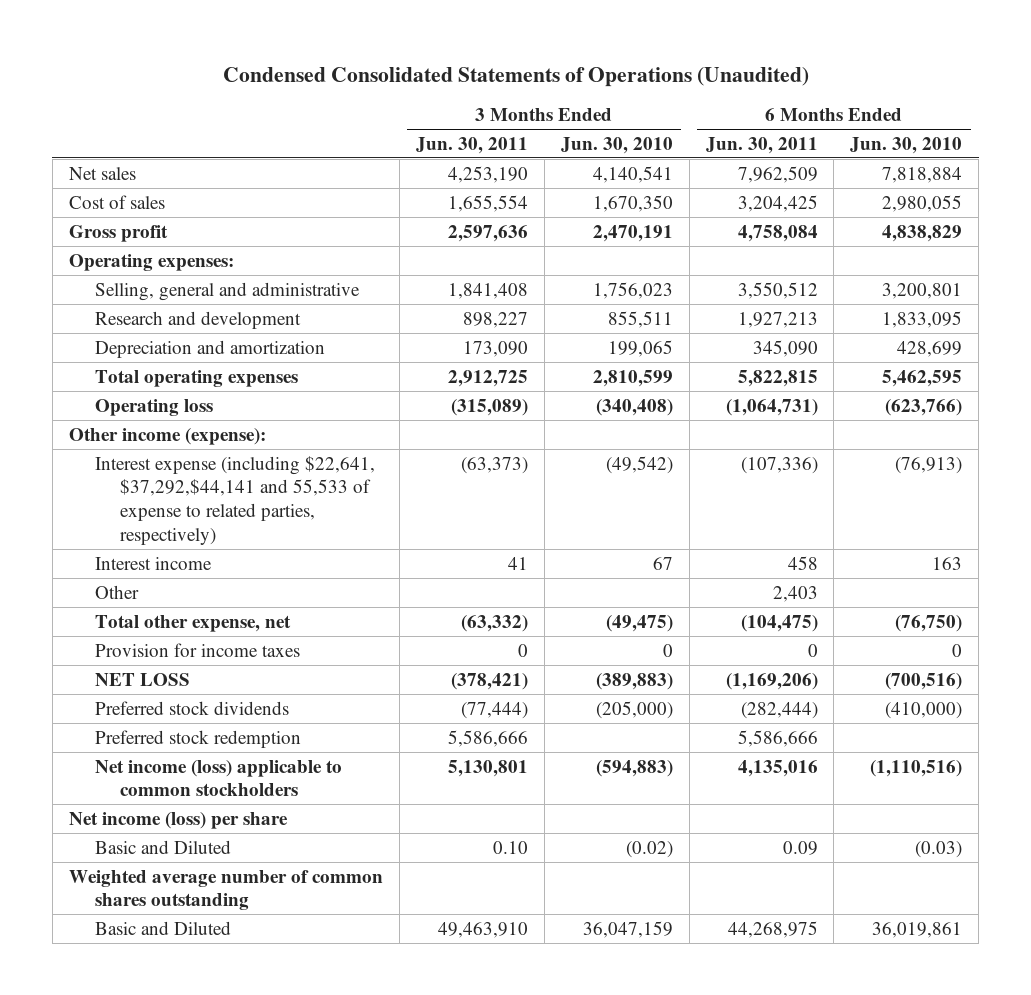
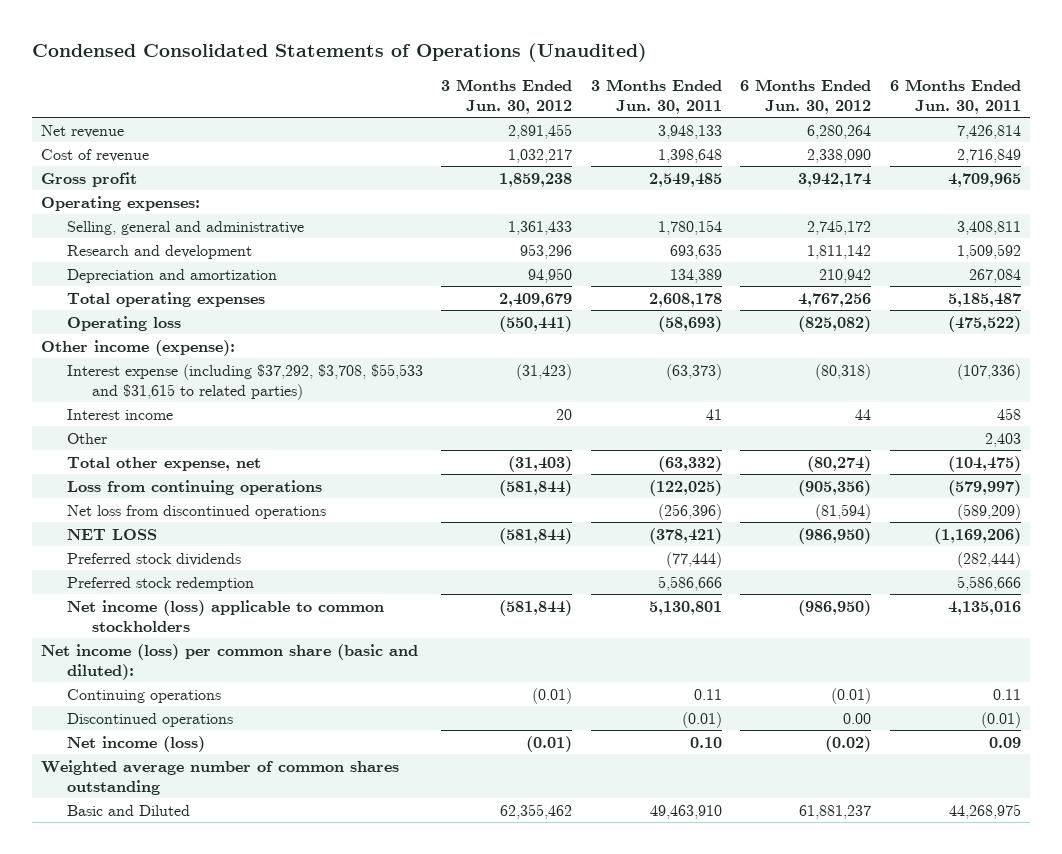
- | 3 Months Ended Jun. 30, 2011 | 3 Months Ended Jun. 30, 2010 | 6 Months Ended Jun. 30, 2011 | 6 Months Ended Jun. 30, 2010
+ | 3 Months Ended Jun. 30, 2012 | 3 Months Ended Jun. 30, 2011 | 6 Months Ended Jun. 30, 2012 | 6 Months Ended Jun. 30, 2011
- Net sales | 4,253,190 | 4,140,541 | 7,962,509 | 7,818,884
- Cost of sales | 1,655,554 | 1,670,350 | 3,204,425 | 2,980,055
- Gross profit | 2,597,636 | 2,470,191 | 4,758,084 | 4,838,829
+ Net revenue | 2,891,455 | 3,948,133 | 6,280,264 | 7,426,814
+ Cost of revenue | 1,032,217 | 1,398,648 | 2,338,090 | 2,716,849
+ Gross profit | 1,859,238 | 2,549,485 | 3,942,174 | 4,709,965
- Selling, general and administrative | 1,841,408 | 1,756,023 | 3,550,512 | 3,200,801
- Research and development | 898,227 | 855,511 | 1,927,213 | 1,833,095
- Depreciation and amortization | 173,090 | 199,065 | 345,090 | 428,699
- Total operating expenses | 2,912,725 | 2,810,599 | 5,822,815 | 5,462,595
- Operating loss | (315,089) | (340,408) | (1,064,731) | (623,766)
+ Selling, general and administrative | 1,361,433 | 1,780,154 | 2,745,172 | 3,408,811
+ Research and development | 953,296 | 693,635 | 1,811,142 | 1,509,592
+ Depreciation and amortization | 94,950 | 134,389 | 210,942 | 267,084
+ Total operating expenses | 2,409,679 | 2,608,178 | 4,767,256 | 5,185,487
+ Operating loss | (550,441) | (58,693) | (825,082) | (475,522)
- Interest expense (including $22,641, $37,292,$44,141 and 55,533 of expense to related parties, respectively) | (63,373) | (49,542) | (107,336) | (76,913)
+ Interest expense (including $37,292, $3,708, $55,533 and $31,615 to related parties) | (31,423) | (63,373) | (80,318) | (107,336)
- Provision for income taxes | 0 | 0 | 0 | 0
+ Loss from continuing operations | (581,844) | (122,025) | (905,356) | (579,997)
+ Net loss from discontinued operations | | (256,396) | (81,594) | (589,209)
- Net income (loss) per share
- Basic and Diluted | 0.10 | (0.02) | 0.09 | (0.03)
+ Net income (loss) per common share (basic and diluted):
+ Continuing operations | (0.01) | 0.11 | (0.01) | 0.11
+ Discontinued operations | | (0.01) | 0.00 | (0.01)
+ Net income (loss) | (0.01) | 0.10 | (0.02) | 0.09

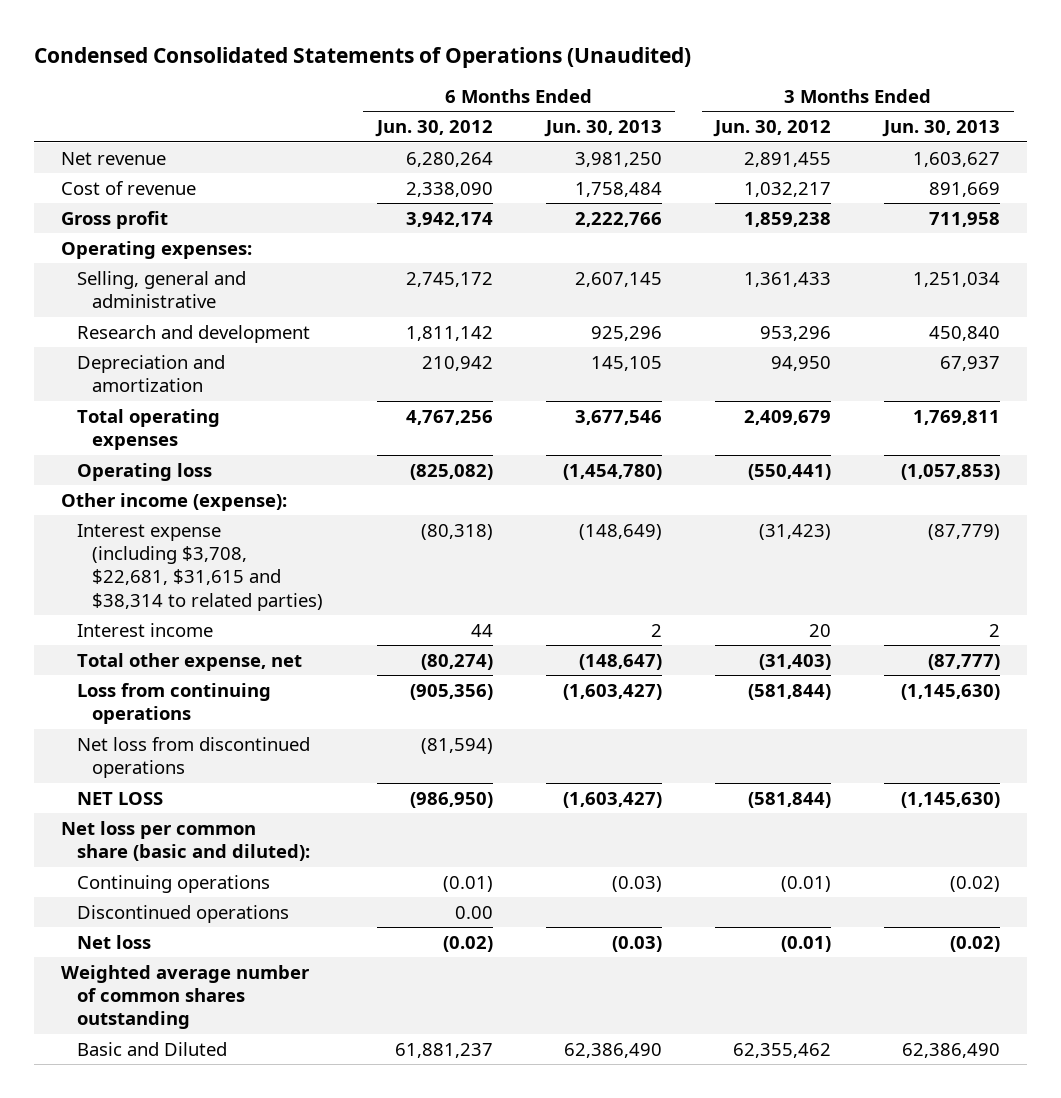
- | 3 Months Ended Jun. 30, 2012 | 3 Months Ended Jun. 30, 2011 | 6 Months Ended Jun. 30, 2012 | 6 Months Ended Jun. 30, 2011
+ | 6 Months Ended Jun. 30, 2012 | 6 Months Ended Jun. 30, 2013 | 3 Months Ended Jun. 30, 2012 | 3 Months Ended Jun. 30, 2013
- Interest expense (including $37,292, $3,708, $55,533 and $31,615 to related parties) | (31,423) | (63,373) | (80,318) | (107,336)
+ Interest expense (including $3,708, $22,681, $31,615 and $38,314 to related parties) | (80,318) | (148,649) | (31,423) | (87,779)
- Other | | | | 2,403
- Preferred stock dividends | | (77,444) | | (282,444)
- Preferred stock redemption | | 5,586,666 | | 5,586,666
- Net income (loss) applicable to common stockholders | (581,844) | 5,130,801 | (986,950) | 4,135,016
- Net income (loss) per common share (basic and diluted):
+ Net loss per common share (basic and diluted):
- Net income (loss) | (0.01) | 0.10 | (0.02) | 0.09
+ Net loss | (0.02) | (0.03) | (0.01) | (0.02)

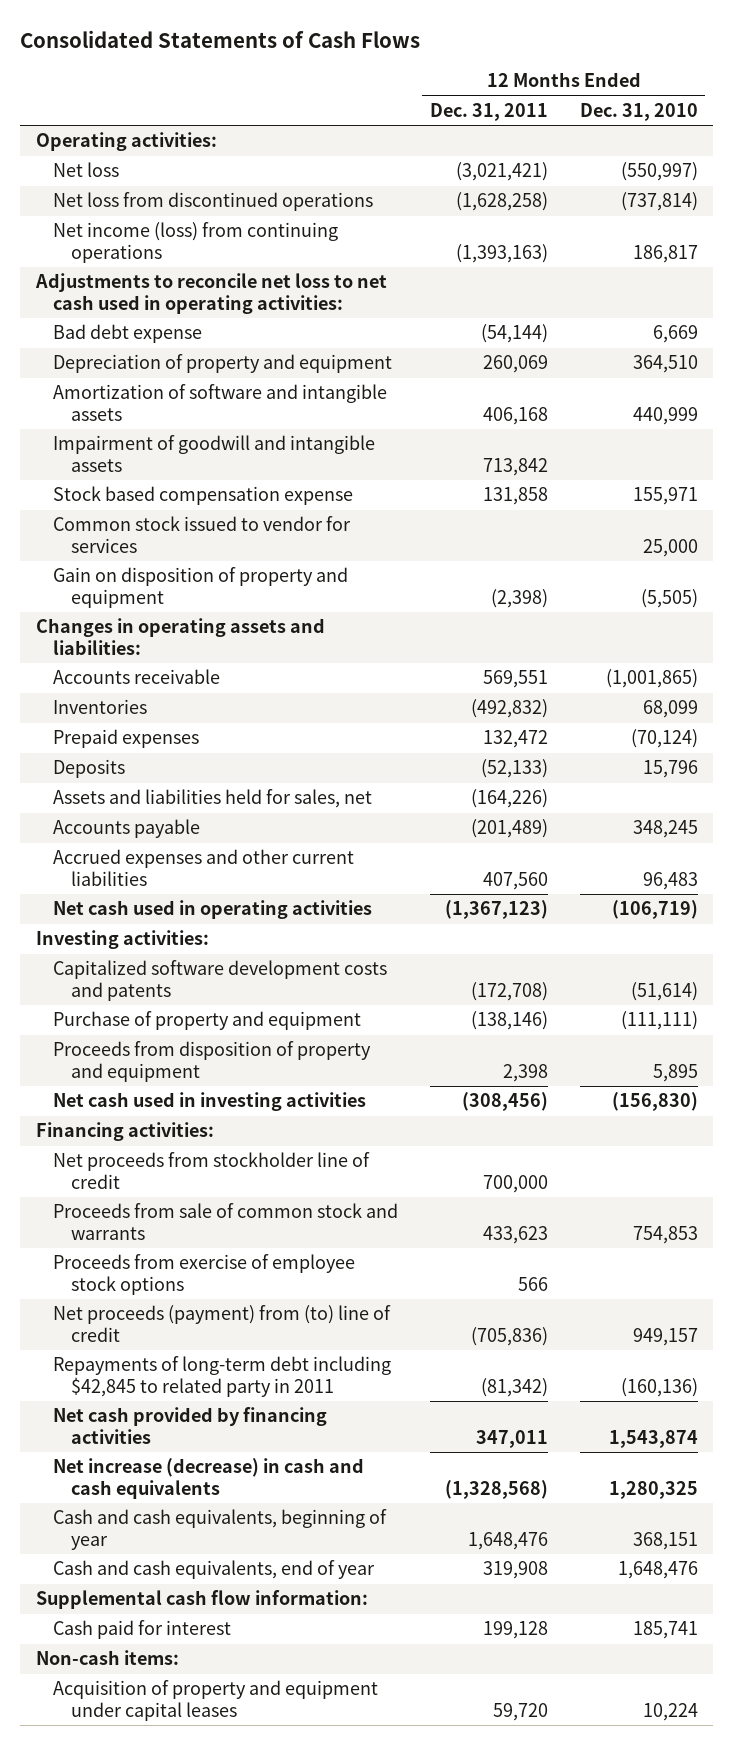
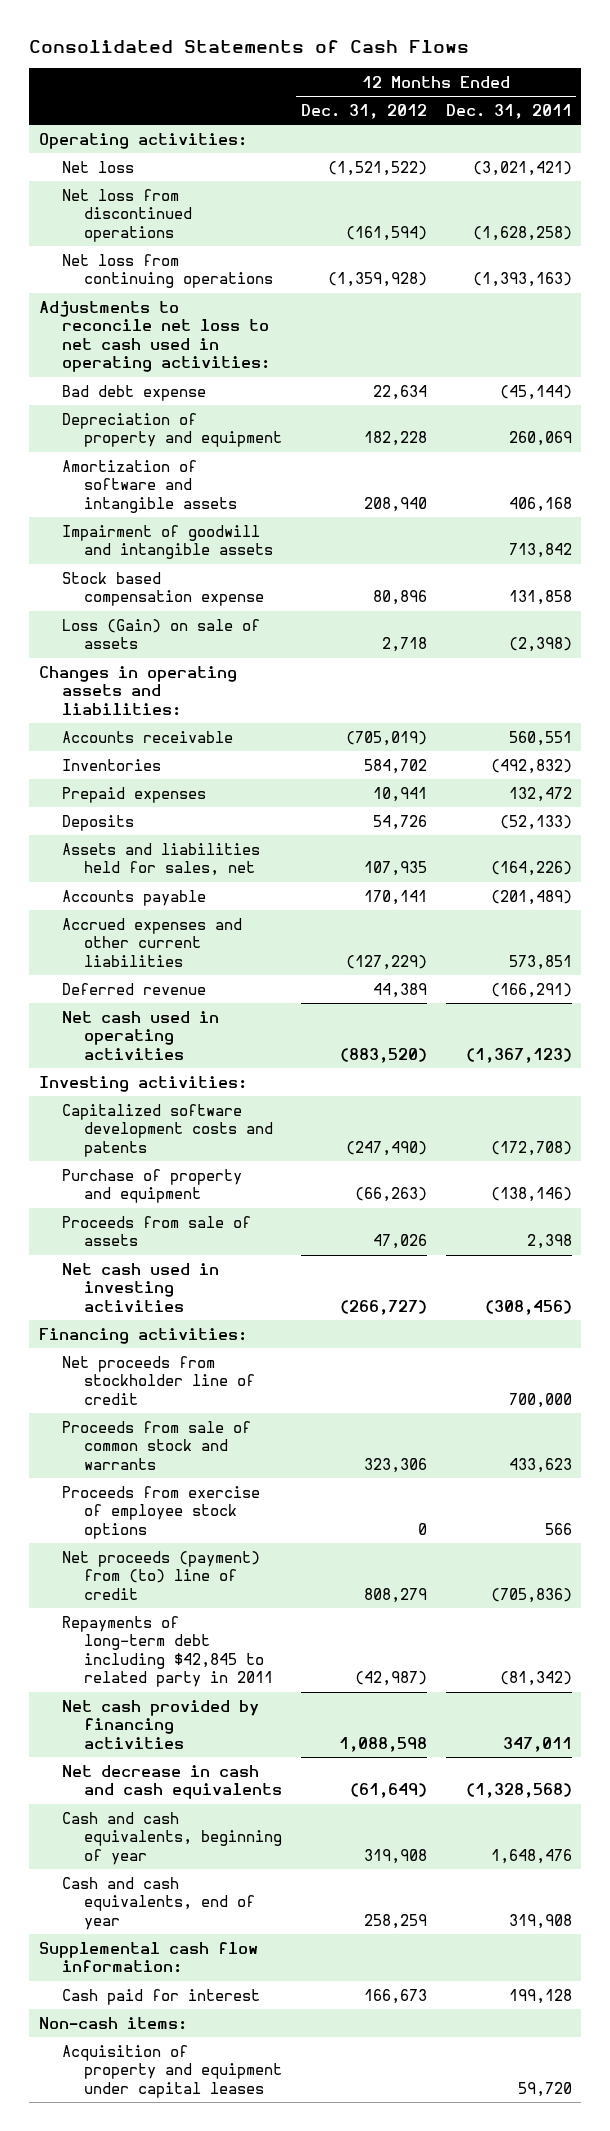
- | 12 Months Ended Dec. 31, 2011 | 12 Months Ended Dec. 31, 2010
+ | 12 Months Ended Dec. 31, 2012 | 12 Months Ended Dec. 31, 2011
- Net income (loss) from continuing operations | (1,393,163) | 186,817
+ Net loss from continuing operations | (1,359,928) | (1,393,163)
- Bad debt expense | (54,144) | 6,669
+ Bad debt expense | 22,634 | (45,144)
- Common stock issued to vendor for services | | 25,000
- Gain on disposition of property and equipment | (2,398) | (5,505)
+ Loss (Gain) on sale of assets | 2,718 | (2,398)
- Accounts receivable | 569,551 | (1,001,865)
+ Accounts receivable | (705,019) | 560,551
- Accrued expenses and other current liabilities | 407,560 | 96,483
+ Accrued expenses and other current liabilities | (127,229) | 573,851
+ Deferred revenue | 44,389 | (166,291)
- Proceeds from disposition of property and equipment | 2,398 | 5,895
+ Proceeds from sale of assets | 47,026 | 2,398
- Net increase (decrease) in cash and cash equivalents | (1,328,568) | 1,280,325
+ Net decrease in cash and cash equivalents | (61,649) | (1,328,568)

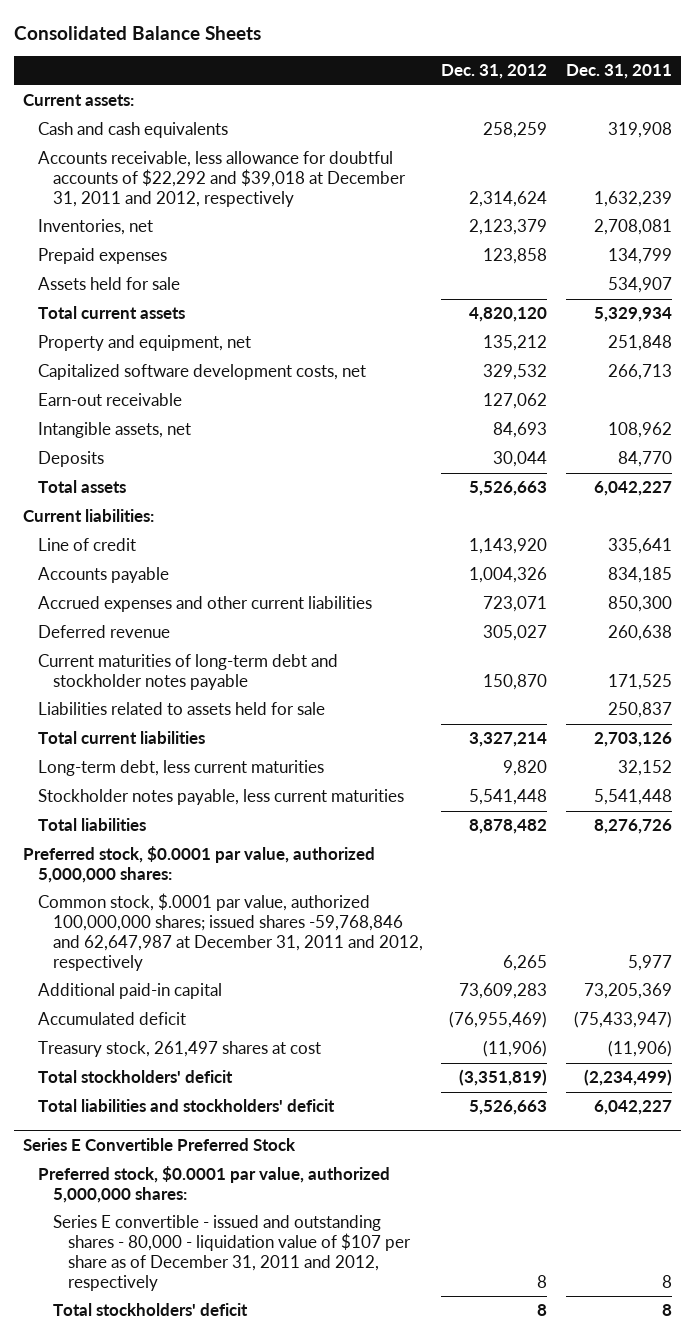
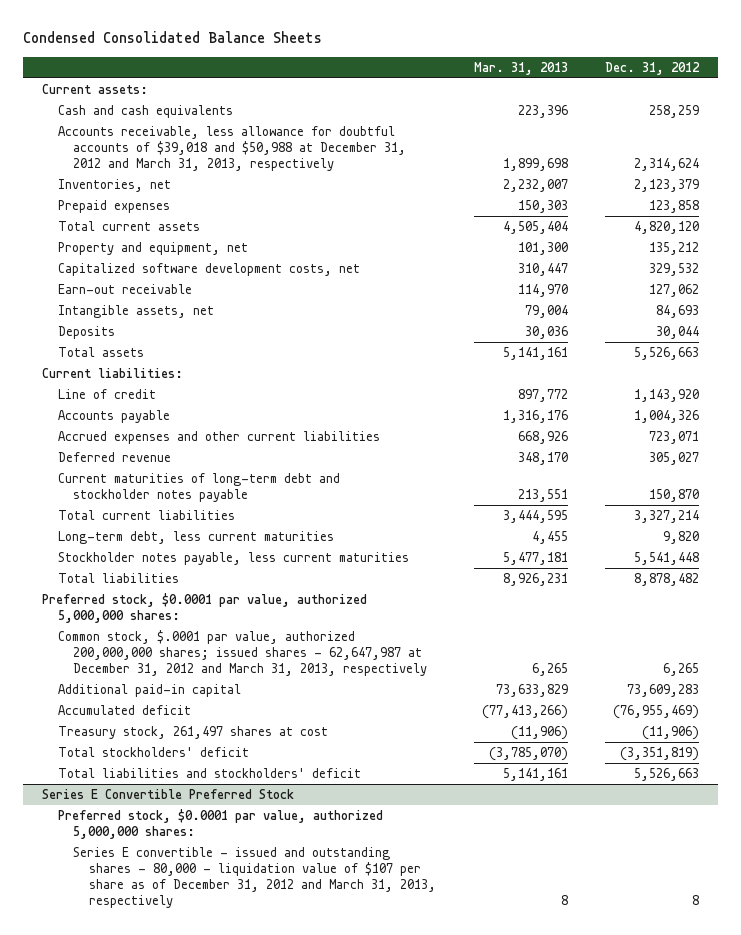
- Consolidated Balance Sheets
+ Condensed Consolidated Balance Sheets
- | Dec. 31, 2012 | Dec. 31, 2011
+ | Mar. 31, 2013 | Dec. 31, 2012
- Accounts receivable, less allowance for doubtful accounts of $22,292 and $39,018 at December 31, 2011 and 2012, respectively | 2,314,624 | 1,632,239
+ Accounts receivable, less allowance for doubtful accounts of $39,018 and $50,988 at December 31, 2012 and March 31, 2013, respectively | 1,899,698 | 2,314,624
- Assets held for sale | | 534,907
- Liabilities related to assets held for sale | | 250,837
- Common stock, $.0001 par value, authorized 100,000,000 shares; issued shares -59,768,846 and 62,647,987 at December 31, 2011 and 2012, respectively | 6,265 | 5,977
+ Common stock, $.0001 par value, authorized 200,000,000 shares; issued shares - 62,647,987 at December 31, 2012 and March 31, 2013, respectively | 6,265 | 6,265
@ Series E Convertible Preferred Stock
- Series E convertible - issued and outstanding shares - 80,000 - liquidation value of $107 per share as of December 31, 2011 and 2012, respectively | 8 | 8
- Total stockholders' deficit | 8 | 8
+ Series E convertible - issued and outstanding shares - 80,000 - liquidation value of $107 per share as of December 31, 2012 and March 31, 2013, respectively | 8 | 8

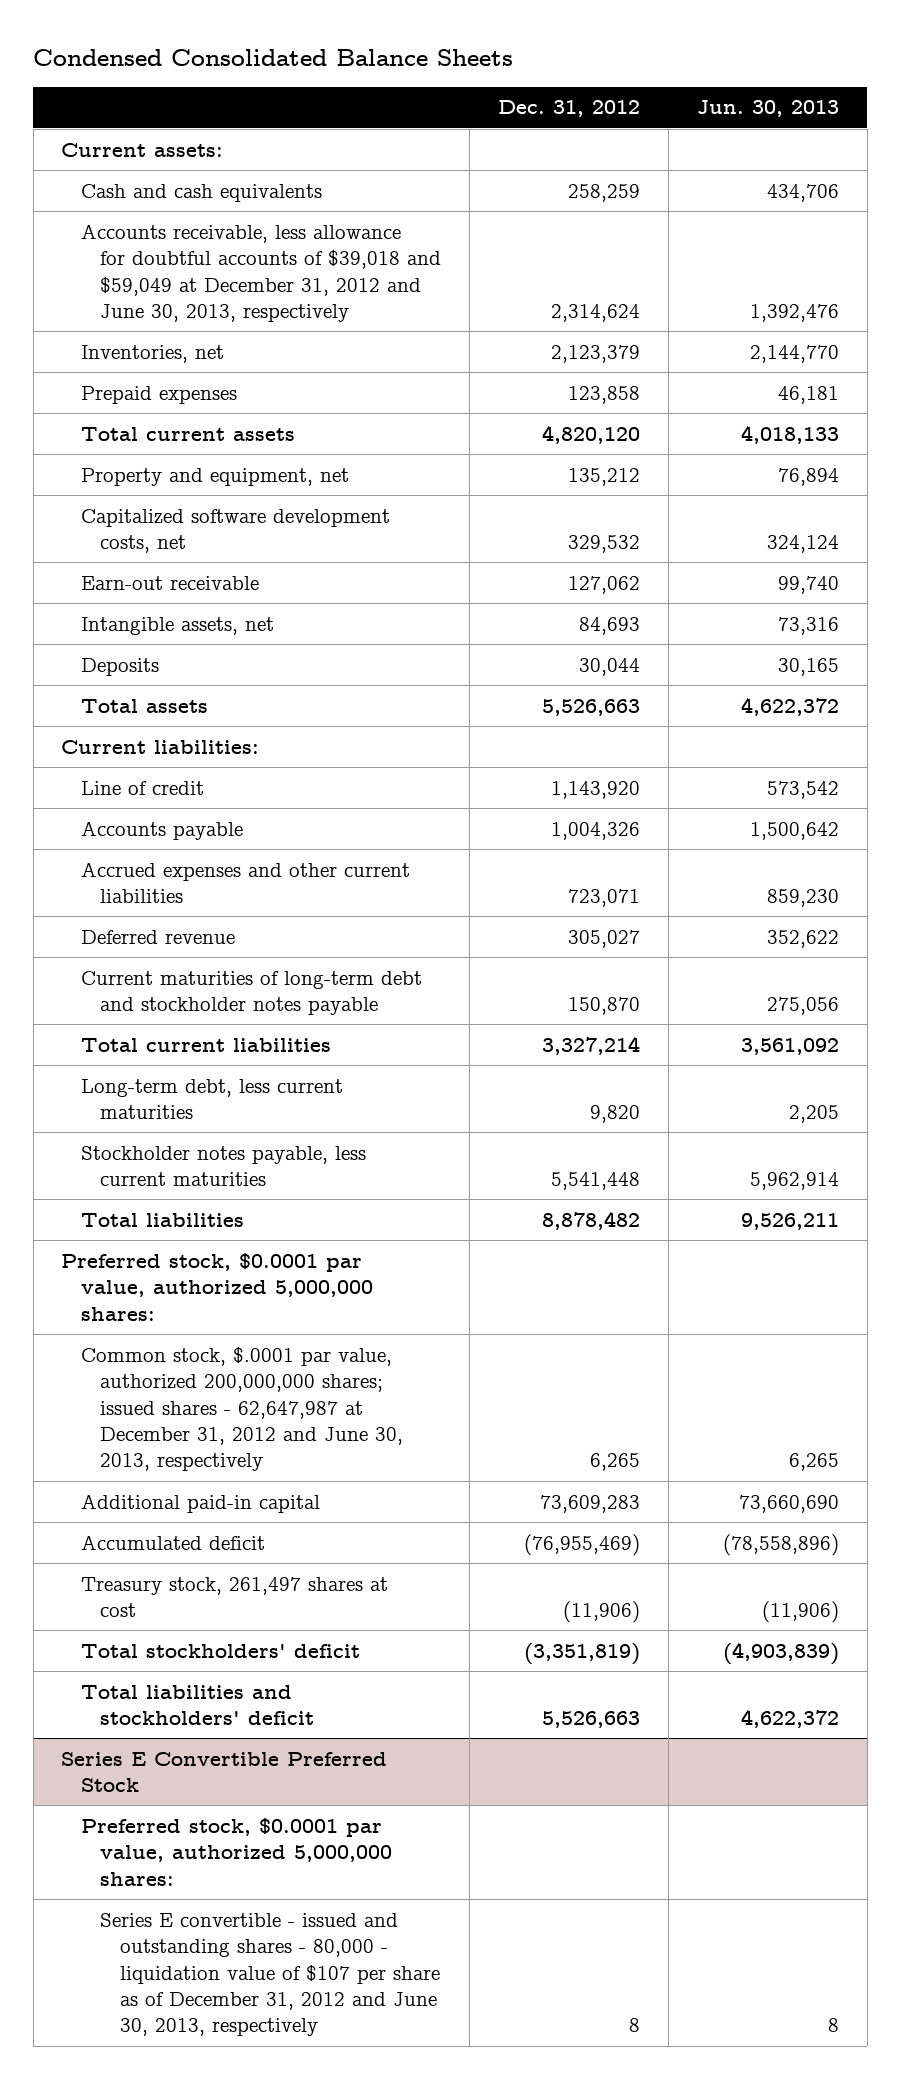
- | Mar. 31, 2013 | Dec. 31, 2012
+ | Dec. 31, 2012 | Jun. 30, 2013
- Accounts receivable, less allowance for doubtful accounts of $39,018 and $50,988 at December 31, 2012 and March 31, 2013, respectively | 1,899,698 | 2,314,624
+ Accounts receivable, less allowance for doubtful accounts of $39,018 and $59,049 at December 31, 2012 and June 30, 2013, respectively | 2,314,624 | 1,392,476
- Common stock, $.0001 par value, authorized 200,000,000 shares; issued shares - 62,647,987 at December 31, 2012 and March 31, 2013, respectively | 6,265 | 6,265
+ Common stock, $.0001 par value, authorized 200,000,000 shares; issued shares - 62,647,987 at December 31, 2012 and June 30, 2013, respectively | 6,265 | 6,265
@ Series E Convertible Preferred Stock
- Series E convertible - issued and outstanding shares - 80,000 - liquidation value of $107 per share as of December 31, 2012 and March 31, 2013, respectively | 8 | 8
+ Series E convertible - issued and outstanding shares - 80,000 - liquidation value of $107 per share as of December 31, 2012 and June 30, 2013, respectively | 8 | 8

